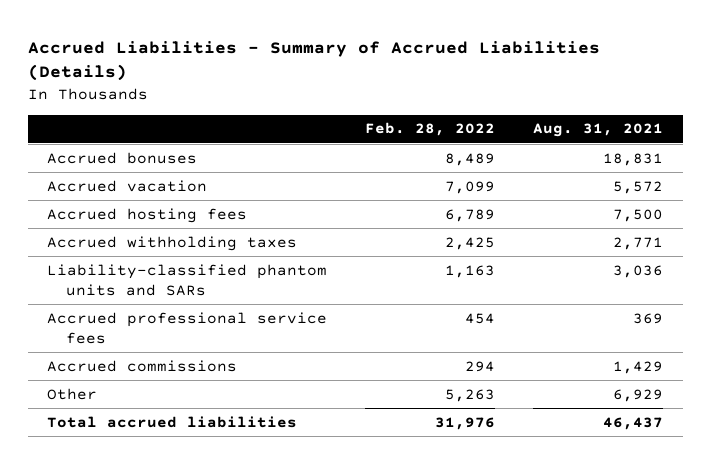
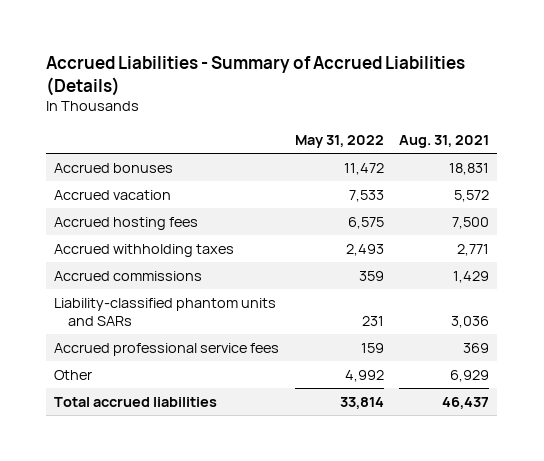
- | Feb. 28, 2022 | Aug. 31, 2021
+ | May 31, 2022 | Aug. 31, 2021
moved up: Accrued commissions | 359 | 1,429

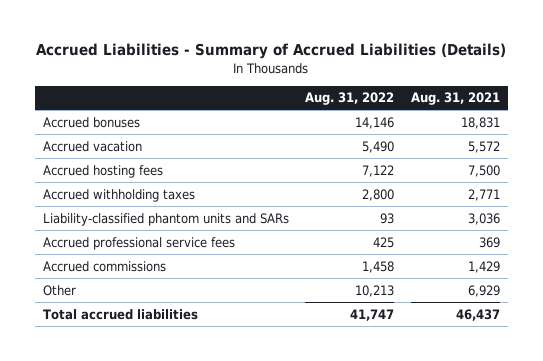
- | May 31, 2022 | Aug. 31, 2021
+ | Aug. 31, 2022 | Aug. 31, 2021
moved down: Accrued commissions | 1,458 | 1,429

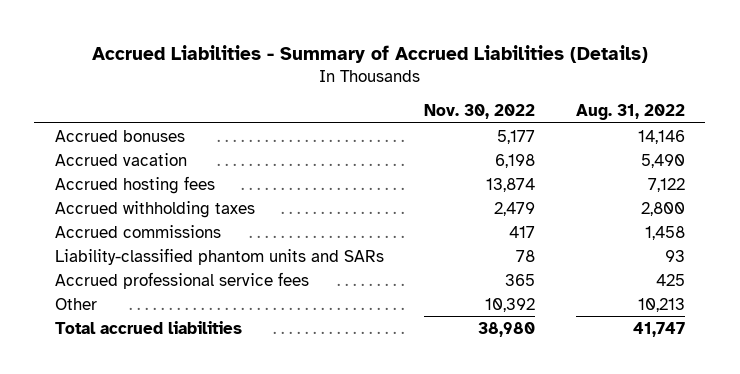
- | Aug. 31, 2022 | Aug. 31, 2021
+ | Nov. 30, 2022 | Aug. 31, 2022
moved up: Accrued commissions | 417 | 1,458

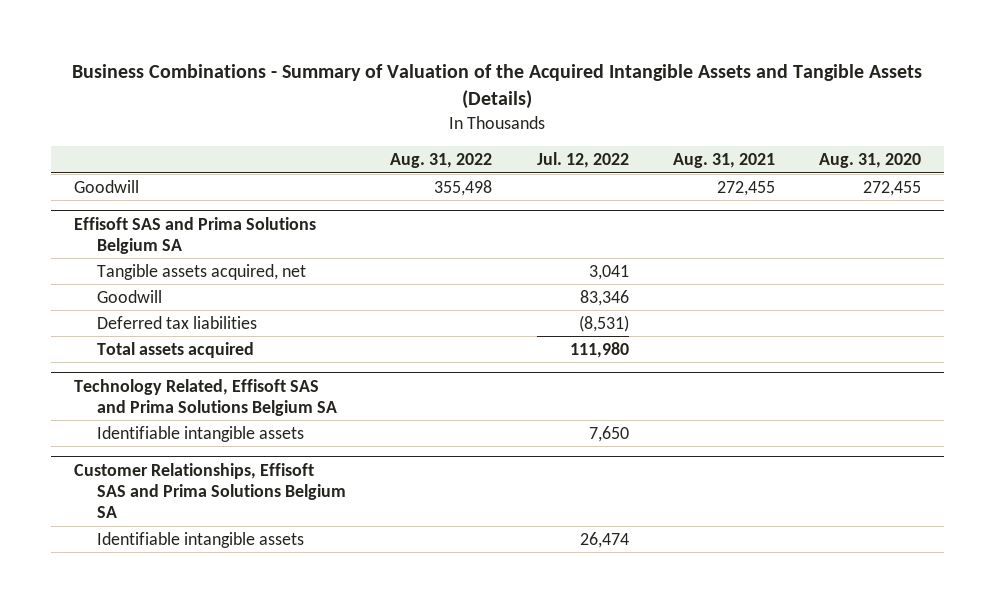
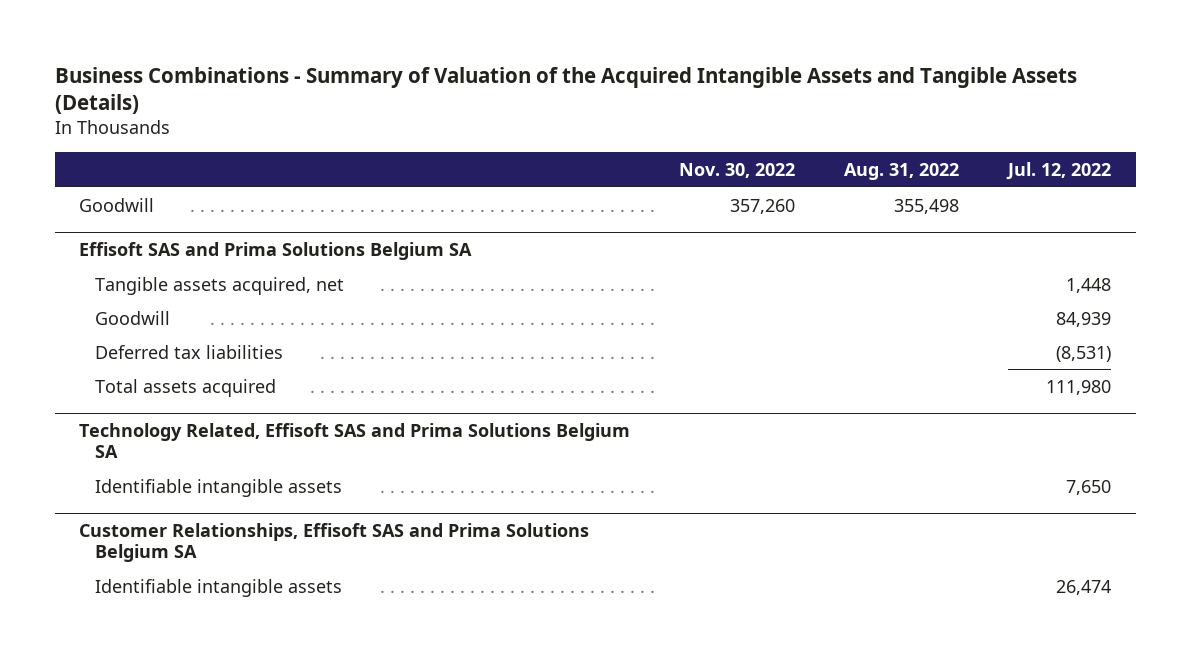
- | Aug. 31, 2022 | Jul. 12, 2022 | Aug. 31, 2021 | Aug. 31, 2020
+ | Nov. 30, 2022 | Aug. 31, 2022 | Jul. 12, 2022
@ Effisoft SAS and Prima Solutions Belgium SA
- Tangible assets acquired, net | | 3,041 | |
- Goodwill | | 83,346 | |
+ Tangible assets acquired, net | | | 1,448
+ Goodwill | | | 84,939

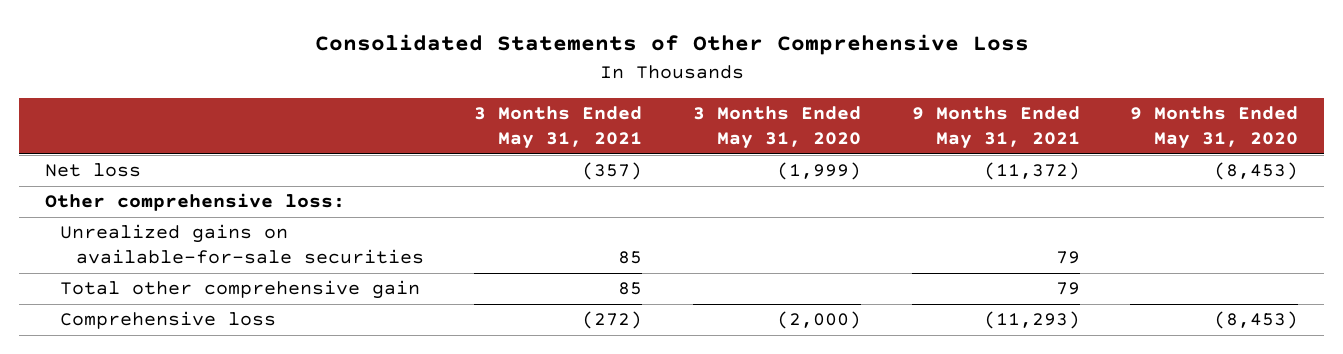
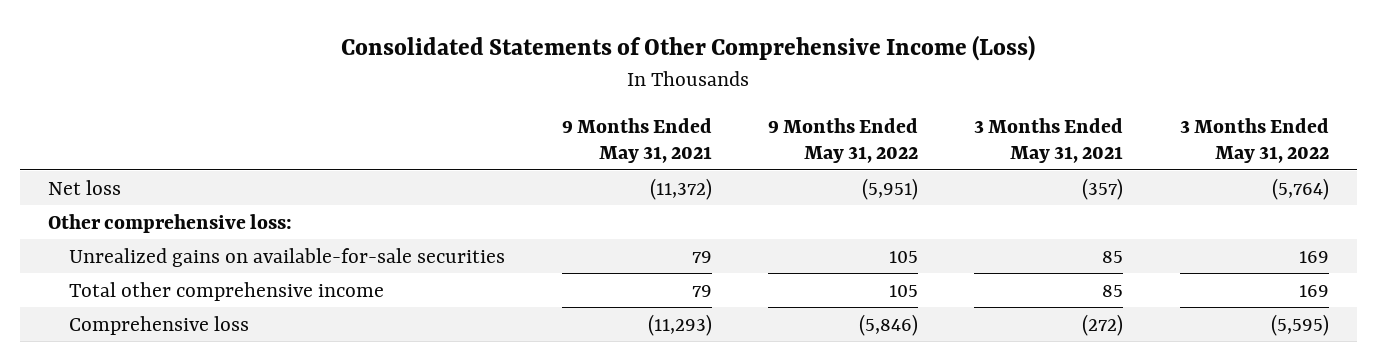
- Consolidated Statements of Other Comprehensive Loss
+ Consolidated Statements of Other Comprehensive Income (Loss)
- | 3 Months Ended May 31, 2021 | 3 Months Ended May 31, 2020 | 9 Months Ended May 31, 2021 | 9 Months Ended May 31, 2020
+ | 9 Months Ended May 31, 2021 | 9 Months Ended May 31, 2022 | 3 Months Ended May 31, 2021 | 3 Months Ended May 31, 2022
- Total other comprehensive gain | 85 | | 79 |
+ Total other comprehensive income | 79 | 105 | 85 | 169

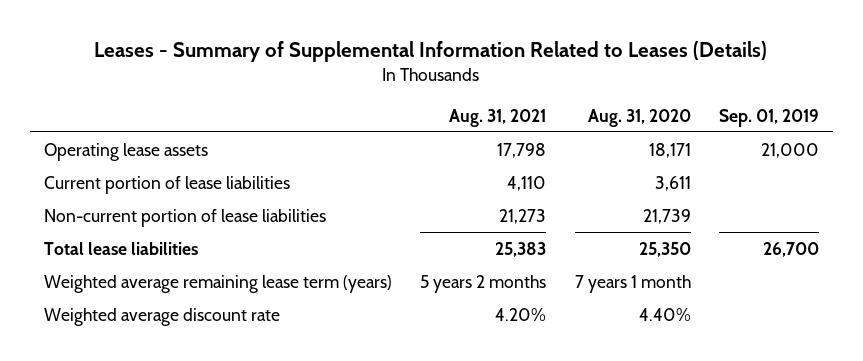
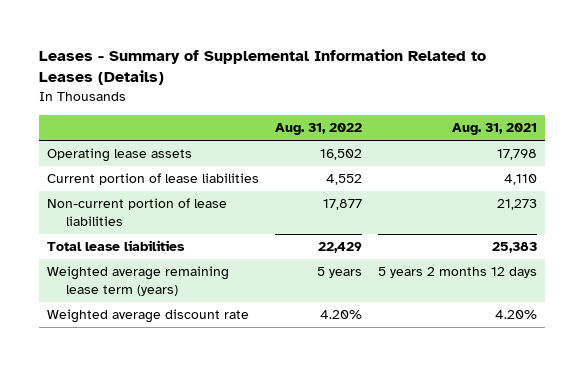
- | Aug. 31, 2021 | Aug. 31, 2020 | Sep. 01, 2019
+ | Aug. 31, 2022 | Aug. 31, 2021
- Weighted average remaining lease term (years) | 5 years 2 months | 7 years 1 month |
+ Weighted average remaining lease term (years) | 5 years | 5 years 2 months 12 days

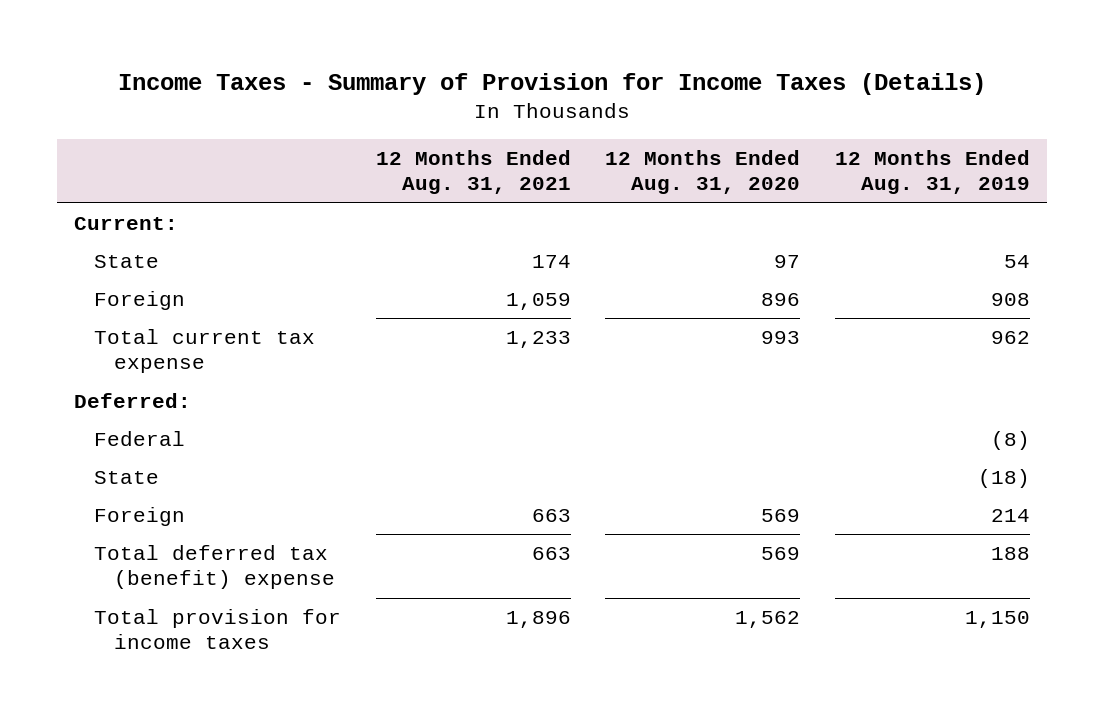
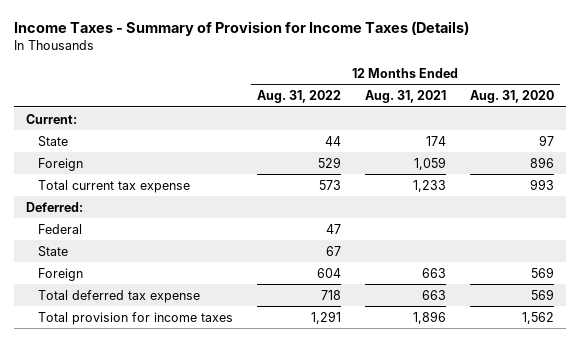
- | 12 Months Ended Aug. 31, 2021 | 12 Months Ended Aug. 31, 2020 | 12 Months Ended Aug. 31, 2019
+ | 12 Months Ended Aug. 31, 2022 | 12 Months Ended Aug. 31, 2021 | 12 Months Ended Aug. 31, 2020
- Total deferred tax (benefit) expense | 663 | 569 | 188
+ Total deferred tax expense | 718 | 663 | 569

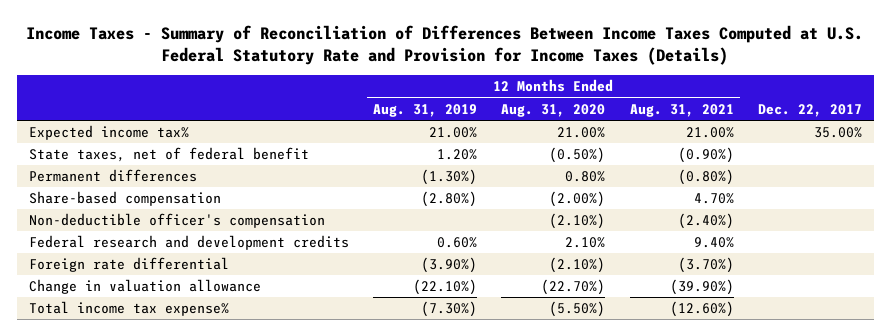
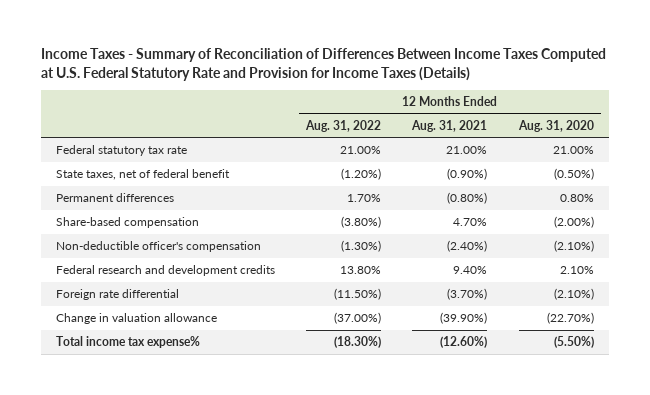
- | 12 Months Ended Aug. 31, 2019 | 12 Months Ended Aug. 31, 2020 | 12 Months Ended Aug. 31, 2021 | Dec. 22, 2017
+ | 12 Months Ended Aug. 31, 2022 | 12 Months Ended Aug. 31, 2021 | 12 Months Ended Aug. 31, 2020
- Expected income tax% | 21.00% | 21.00% | 21.00% | 35.00%
+ Federal statutory tax rate | 21.00% | 21.00% | 21.00%

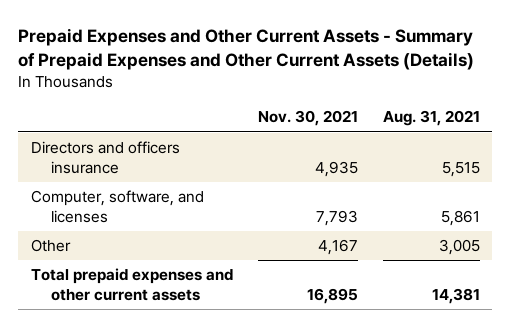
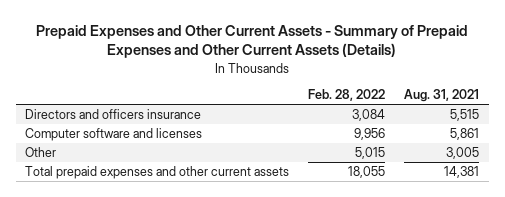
- | Nov. 30, 2021 | Aug. 31, 2021
+ | Feb. 28, 2022 | Aug. 31, 2021
- Computer, software, and licenses | 7,793 | 5,861
+ Computer software and licenses | 9,956 | 5,861

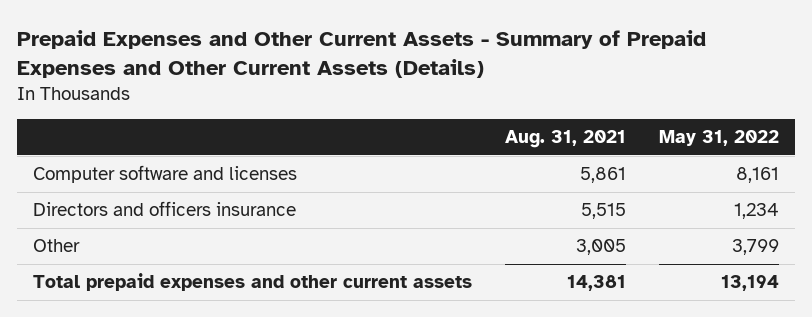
- | Feb. 28, 2022 | Aug. 31, 2021
+ | Aug. 31, 2021 | May 31, 2022
moved down: Directors and officers insurance | 5,515 | 1,234

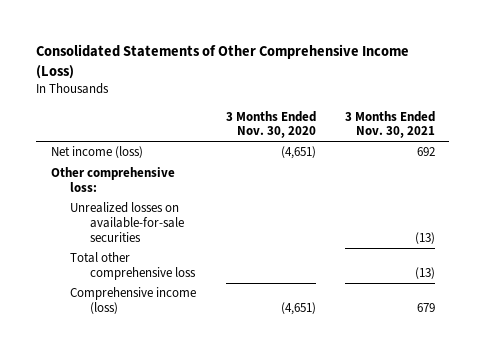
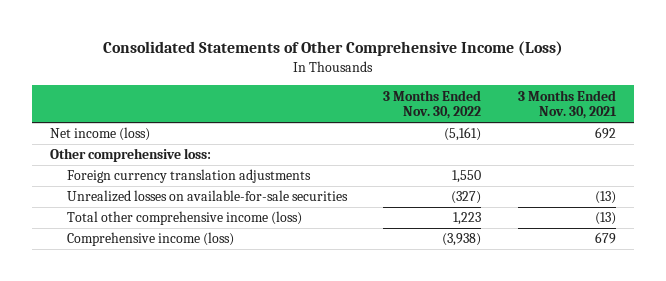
- | 3 Months Ended Nov. 30, 2020 | 3 Months Ended Nov. 30, 2021
+ | 3 Months Ended Nov. 30, 2022 | 3 Months Ended Nov. 30, 2021
+ Foreign currency translation adjustments | 1,550 |
- Total other comprehensive loss | | (13)
+ Total other comprehensive income (loss) | 1,223 | (13)

